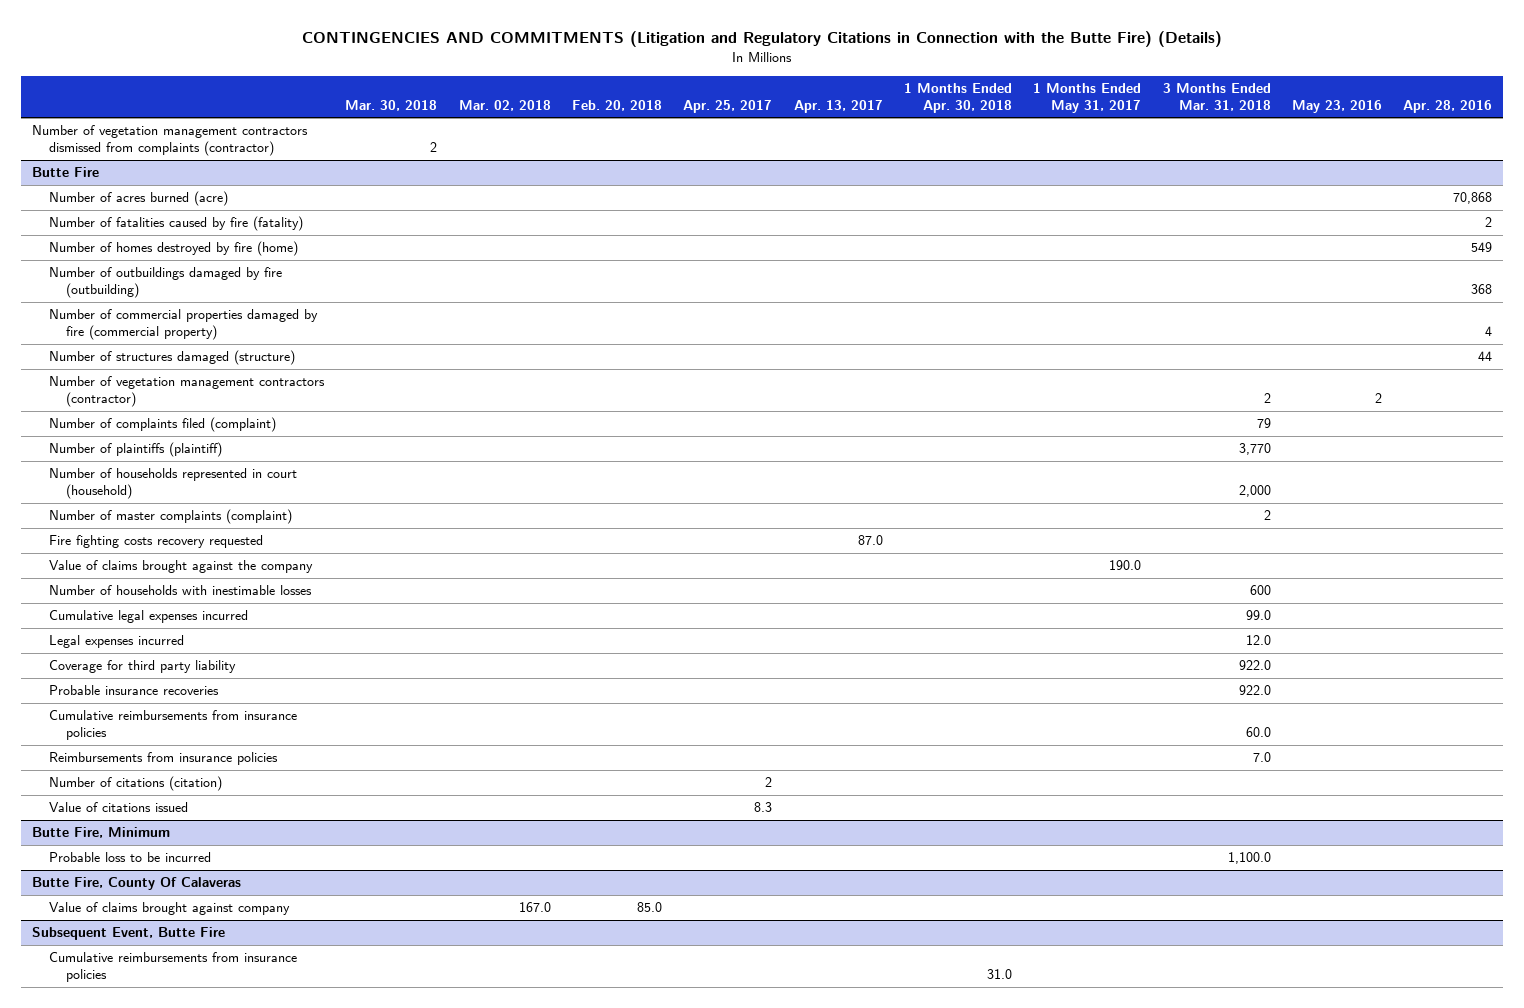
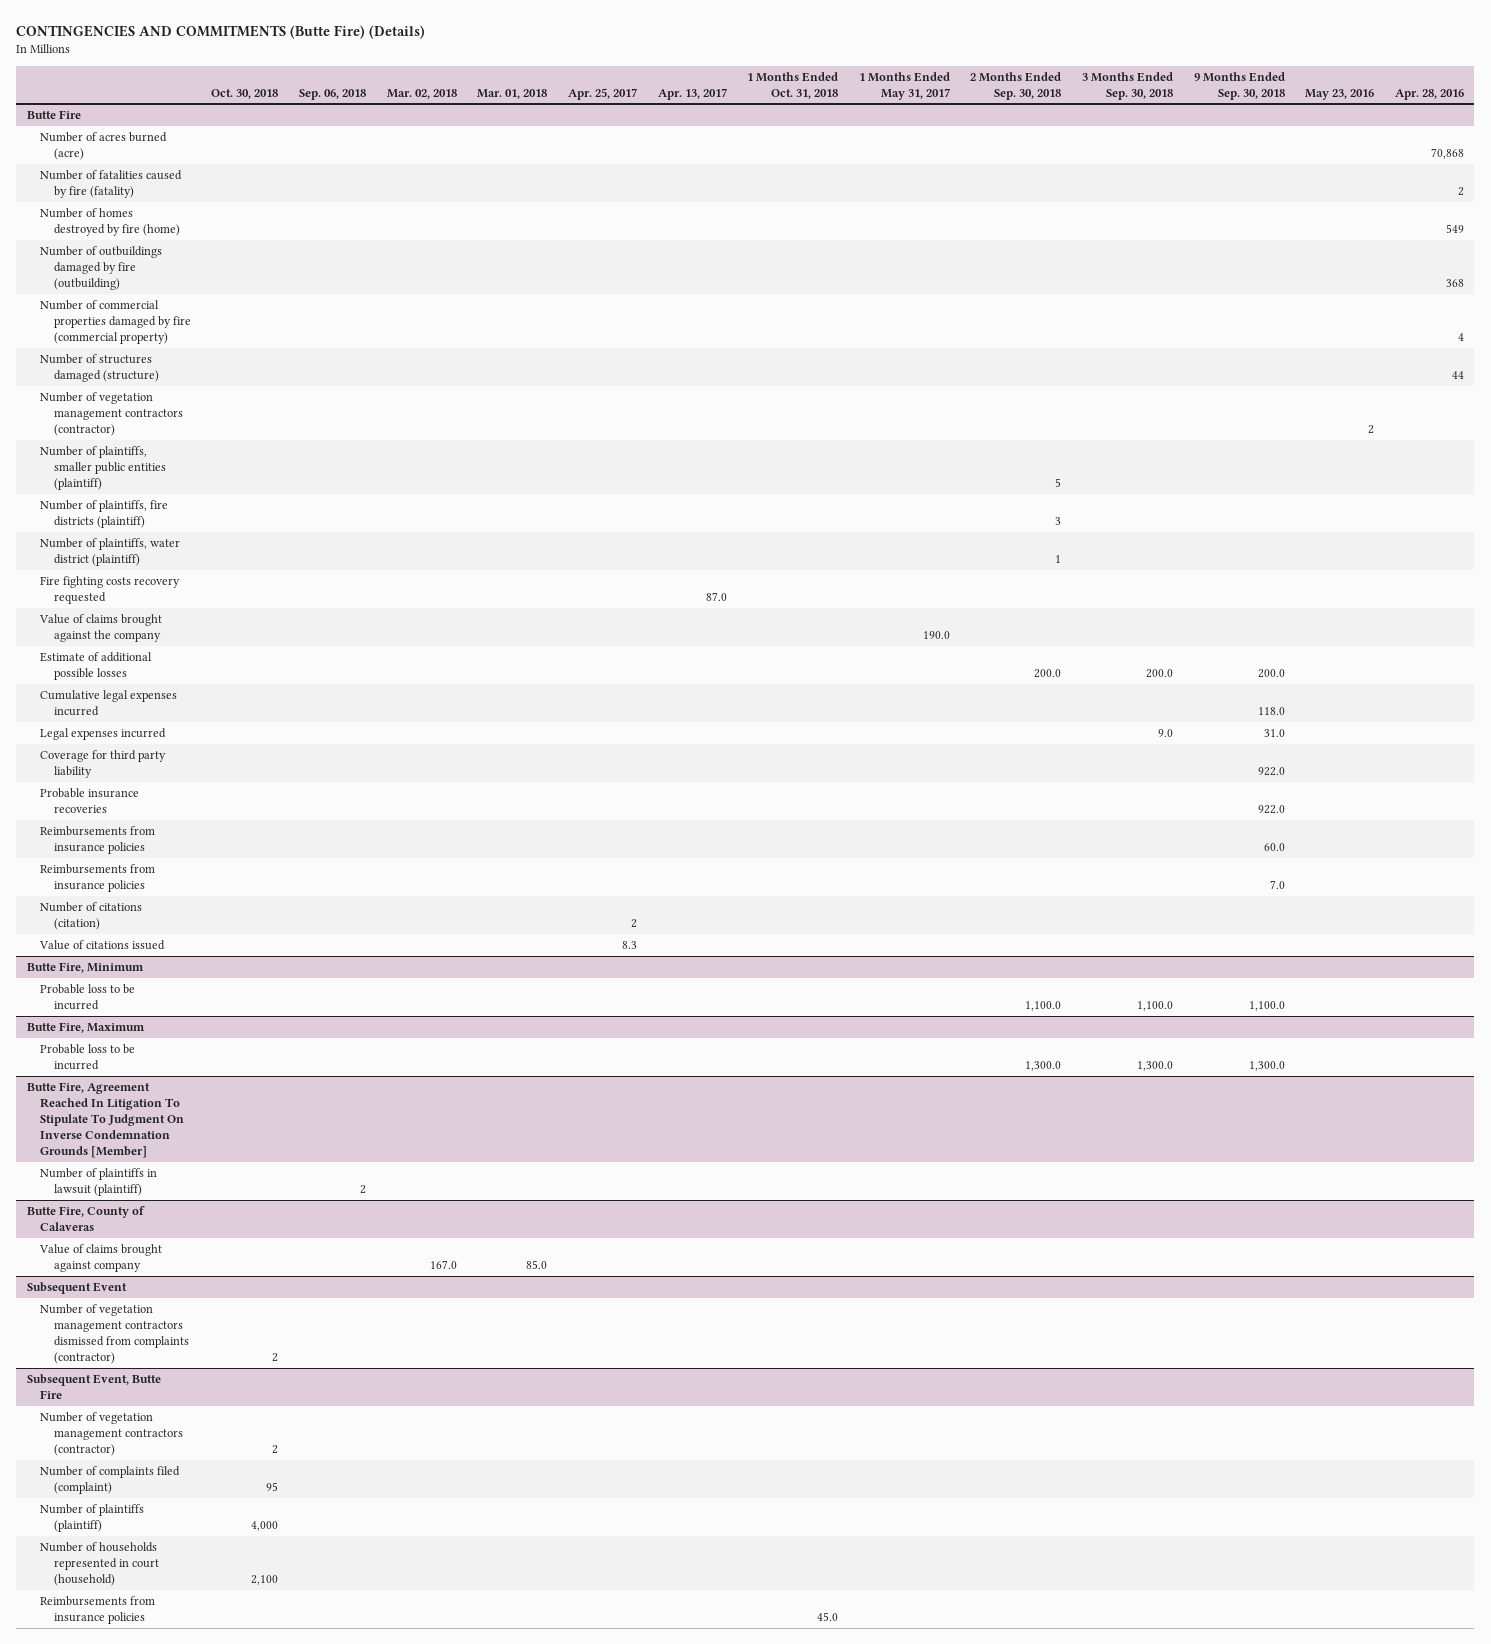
- CONTINGENCIES AND COMMITMENTS (Litigation and Regulatory Citations in Connection with the Butte Fire) (Details)
+ CONTINGENCIES AND COMMITMENTS (Butte Fire) (Details)
- | Mar. 30, 2018 | Mar. 02, 2018 | Feb. 20, 2018 | Apr. 25, 2017 | Apr. 13, 2017 | 1 Months Ended Apr. 30, 2018 | 1 Months Ended May 31, 2017 | 3 Months Ended Mar. 31, 2018 | May 23, 2016 | Apr. 28, 2016
+ | Oct. 30, 2018 | Sep. 06, 2018 | Mar. 02, 2018 | Mar. 01, 2018 | Apr. 25, 2017 | Apr. 13, 2017 | 1 Months Ended Oct. 31, 2018 | 1 Months Ended May 31, 2017 | 2 Months Ended Sep. 30, 2018 | 3 Months Ended Sep. 30, 2018 | 9 Months Ended Sep. 30, 2018 | May 23, 2016 | Apr. 28, 2016
- Number of vegetation management contractors dismissed from complaints (contractor) | 2 | | | | | | | | |
@ Butte Fire
- Number of complaints filed (complaint) | | | | | | | | 79 | |
- Number of plaintiffs (plaintiff) | | | | | | | | 3,770 | |
- Number of households represented in court (household) | | | | | | | | 2,000 | |
- Number of master complaints (complaint) | | | | | | | | 2 | |
+ Number of plaintiffs, smaller public entities (plaintiff) | | | | | | | | | 5 | | | |
+ Number of plaintiffs, fire districts (plaintiff) | | | | | | | | | 3 | | | |
+ Number of plaintiffs, water district (plaintiff) | | | | | | | | | 1 | | | |
- Number of households with inestimable losses | | | | | | | | 600 | |
+ Estimate of additional possible losses | | | | | | | | | 200.0 | 200.0 | 200.0 | |
- Cumulative reimbursements from insurance policies | | | | | | | | 60.0 | |
+ Reimbursements from insurance policies | | | | | | | | | | | 7.0 | |
- Butte Fire, County Of Calaveras
+ Butte Fire, Maximum
+ Probable loss to be incurred | | | | | | | | | 1,300.0 | 1,300.0 | 1,300.0 | |
+ Butte Fire, Agreement Reached In Litigation To Stipulate To Judgment On Inverse Condemnation Grounds [Member]
+ Number of plaintiffs in lawsuit (plaintiff) | | 2 | | | | | | | | | | |
+ Butte Fire, County of Calaveras
+ Subsequent Event
+ Number of vegetation management contractors dismissed from complaints (contractor) | 2 | | | | | | | | | | | |
@ Subsequent Event, Butte Fire
- Cumulative reimbursements from insurance policies | | | | | | 31.0 | | | |
+ Number of vegetation management contractors (contractor) | 2 | | | | | | | | | | | |
+ Number of complaints filed (complaint) | 95 | | | | | | | | | | | |
+ Number of plaintiffs (plaintiff) | 4,000 | | | | | | | | | | | |
+ Number of households represented in court (household) | 2,100 | | | | | | | | | | | |
+ Reimbursements from insurance policies | | | | | | | 45.0 | | | | | |

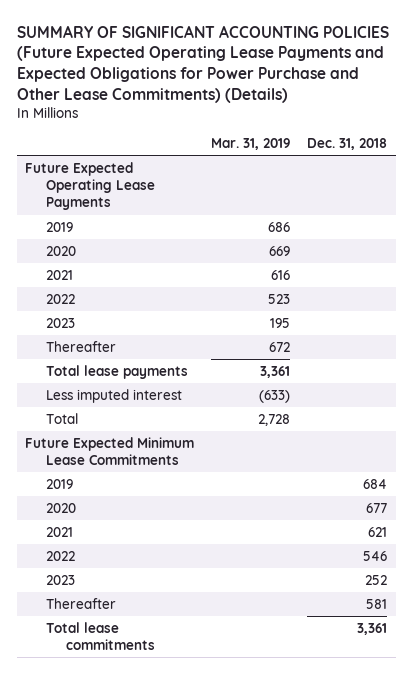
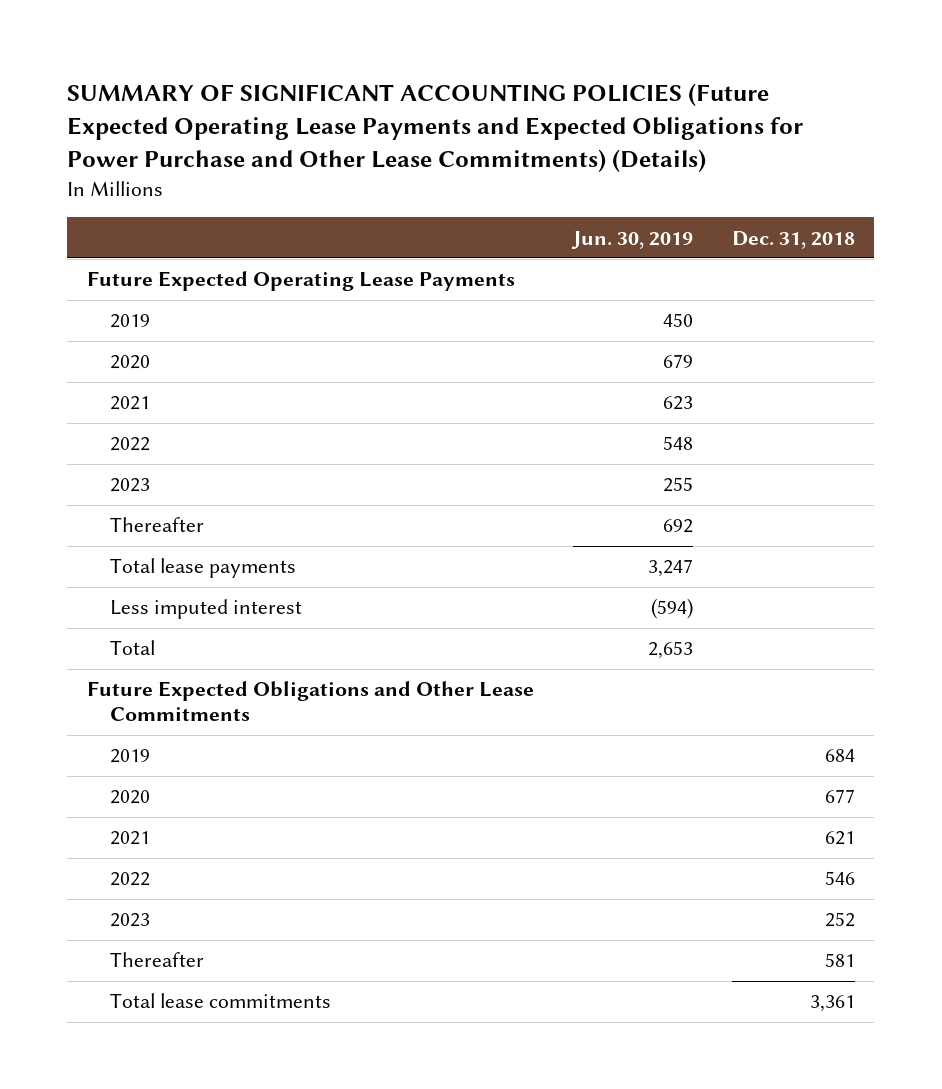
- | Mar. 31, 2019 | Dec. 31, 2018
+ | Jun. 30, 2019 | Dec. 31, 2018
- Future Expected Minimum Lease Commitments
+ Future Expected Obligations and Other Lease Commitments

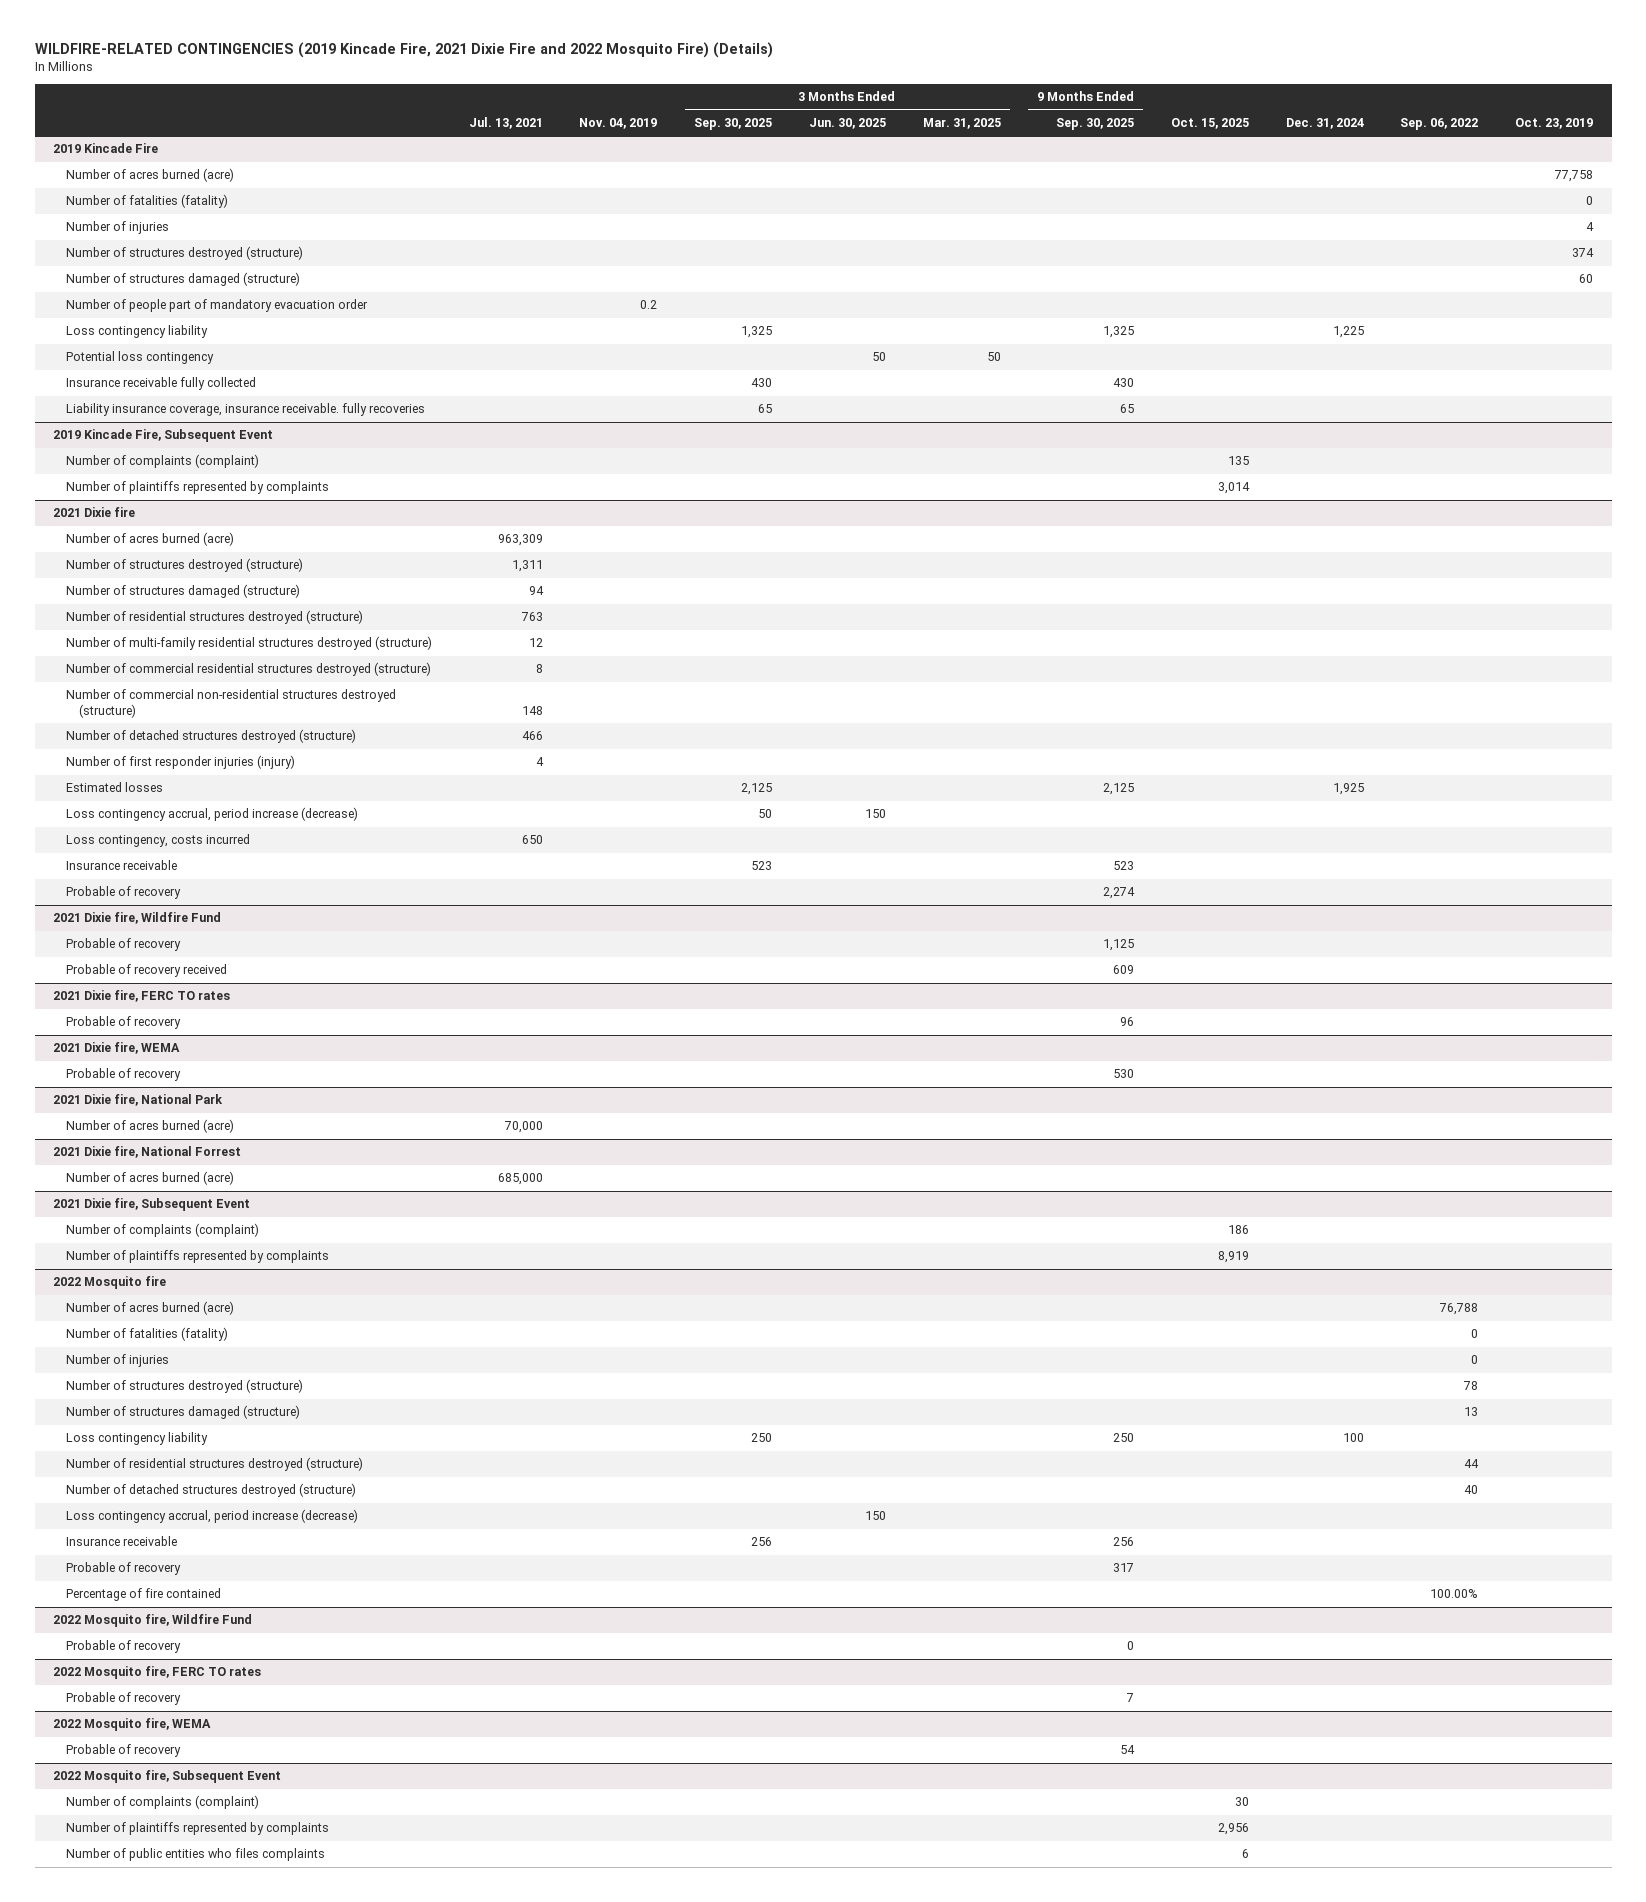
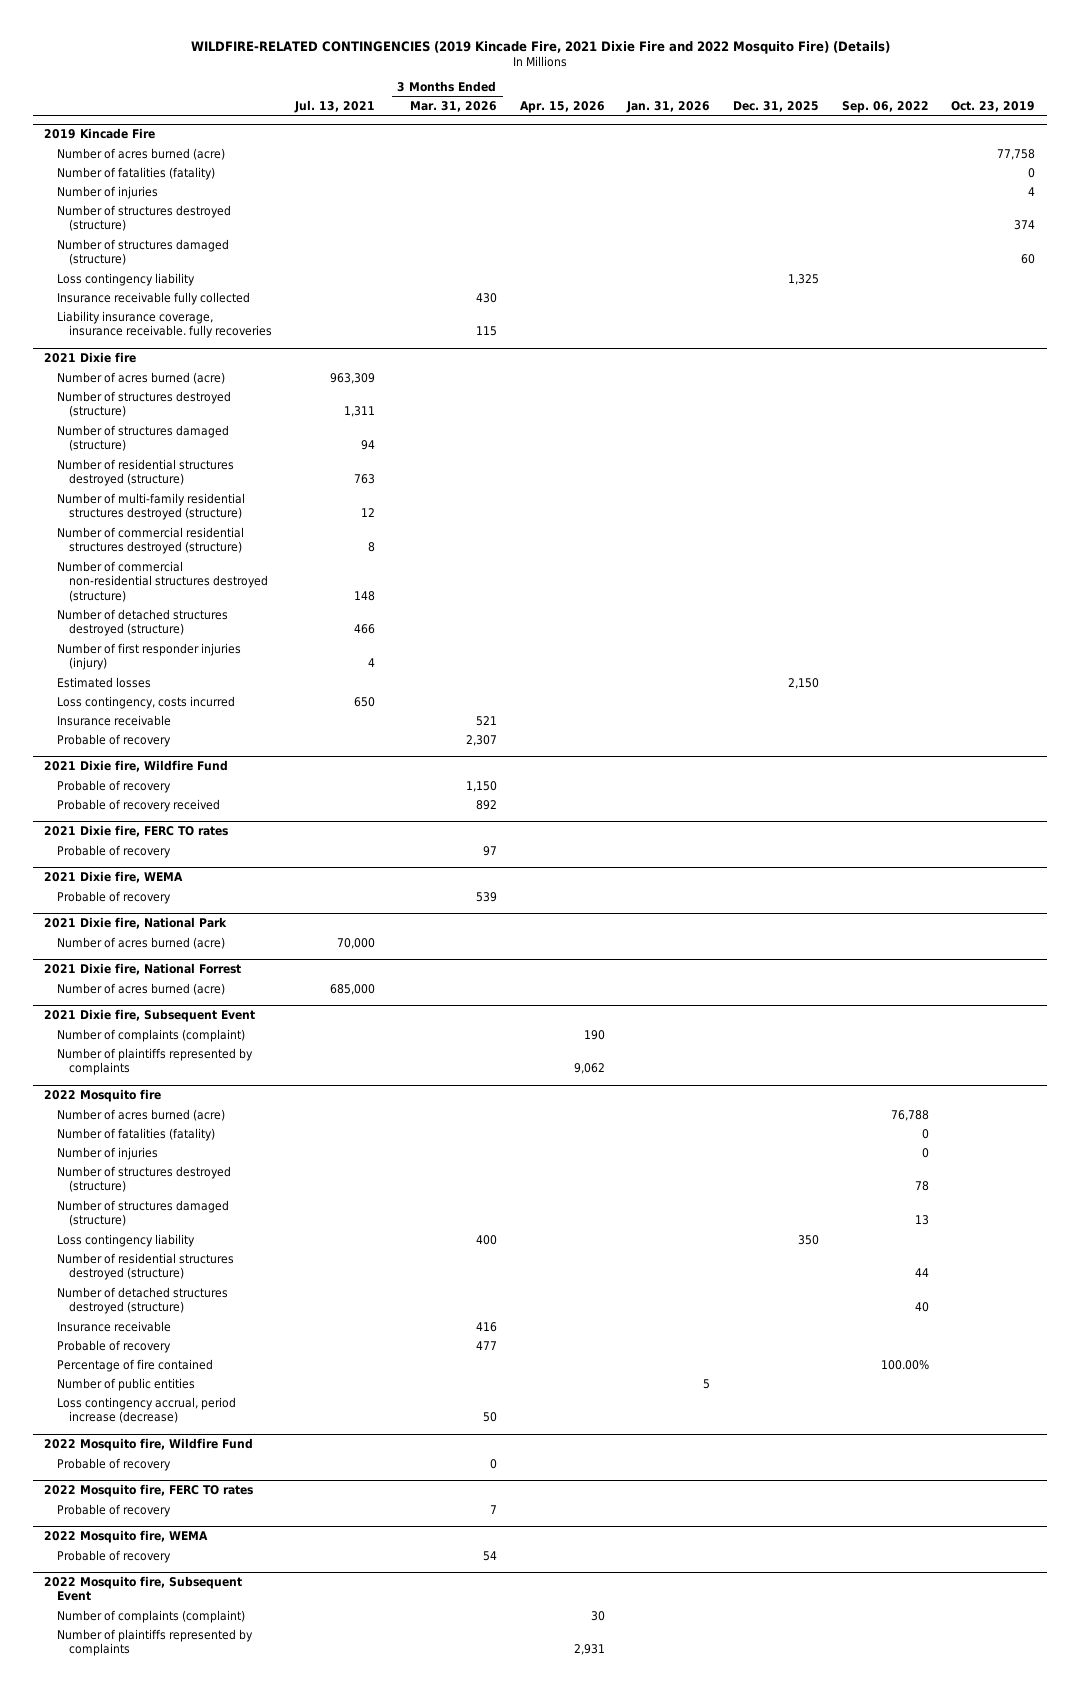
- | Jul. 13, 2021 | Nov. 04, 2019 | 3 Months Ended Sep. 30, 2025 | 3 Months Ended Jun. 30, 2025 | 3 Months Ended Mar. 31, 2025 | 9 Months Ended Sep. 30, 2025 | Oct. 15, 2025 | Dec. 31, 2024 | Sep. 06, 2022 | Oct. 23, 2019
+ | Jul. 13, 2021 | 3 Months Ended Mar. 31, 2026 | Apr. 15, 2026 | Jan. 31, 2026 | Dec. 31, 2025 | Sep. 06, 2022 | Oct. 23, 2019
@ 2019 Kincade Fire
- Number of people part of mandatory evacuation order | | 0.2 | | | | | | | |
- Potential loss contingency | | | | 50 | 50 | | | | |
- 2019 Kincade Fire, Subsequent Event
- Number of complaints (complaint) | | | | | | | 135 | | |
- Number of plaintiffs represented by complaints | | | | | | | 3,014 | | |
@ 2021 Dixie fire
- Loss contingency accrual, period increase (decrease) | | | 50 | 150 | | | | | |
@ 2022 Mosquito fire
+ Number of public entities | | | | 5 | | |
moved down: Loss contingency accrual, period increase (decrease) | | 50 | | | | |
@ 2022 Mosquito fire, Subsequent Event
- Number of public entities who files complaints | | | | | | | 6 | | |

